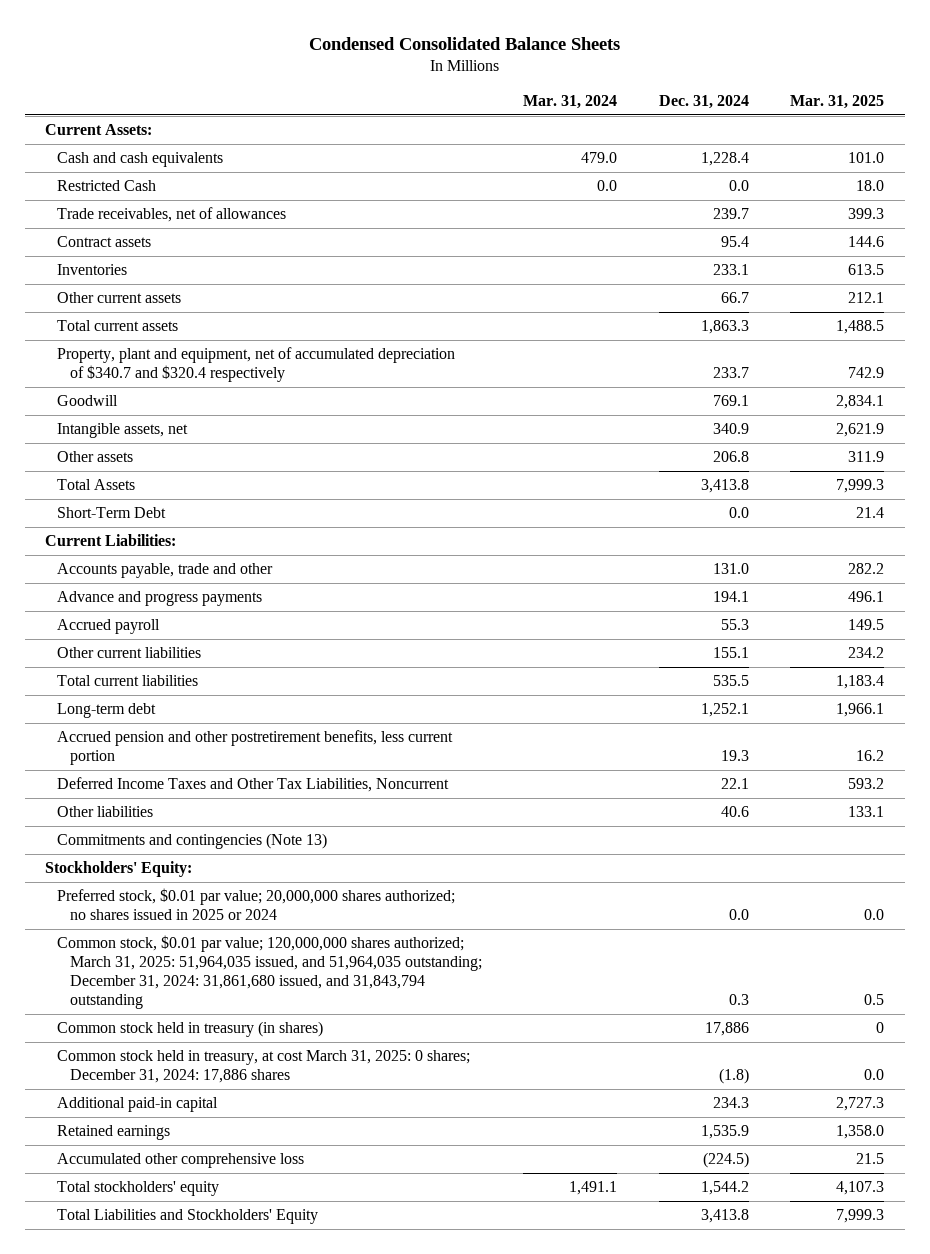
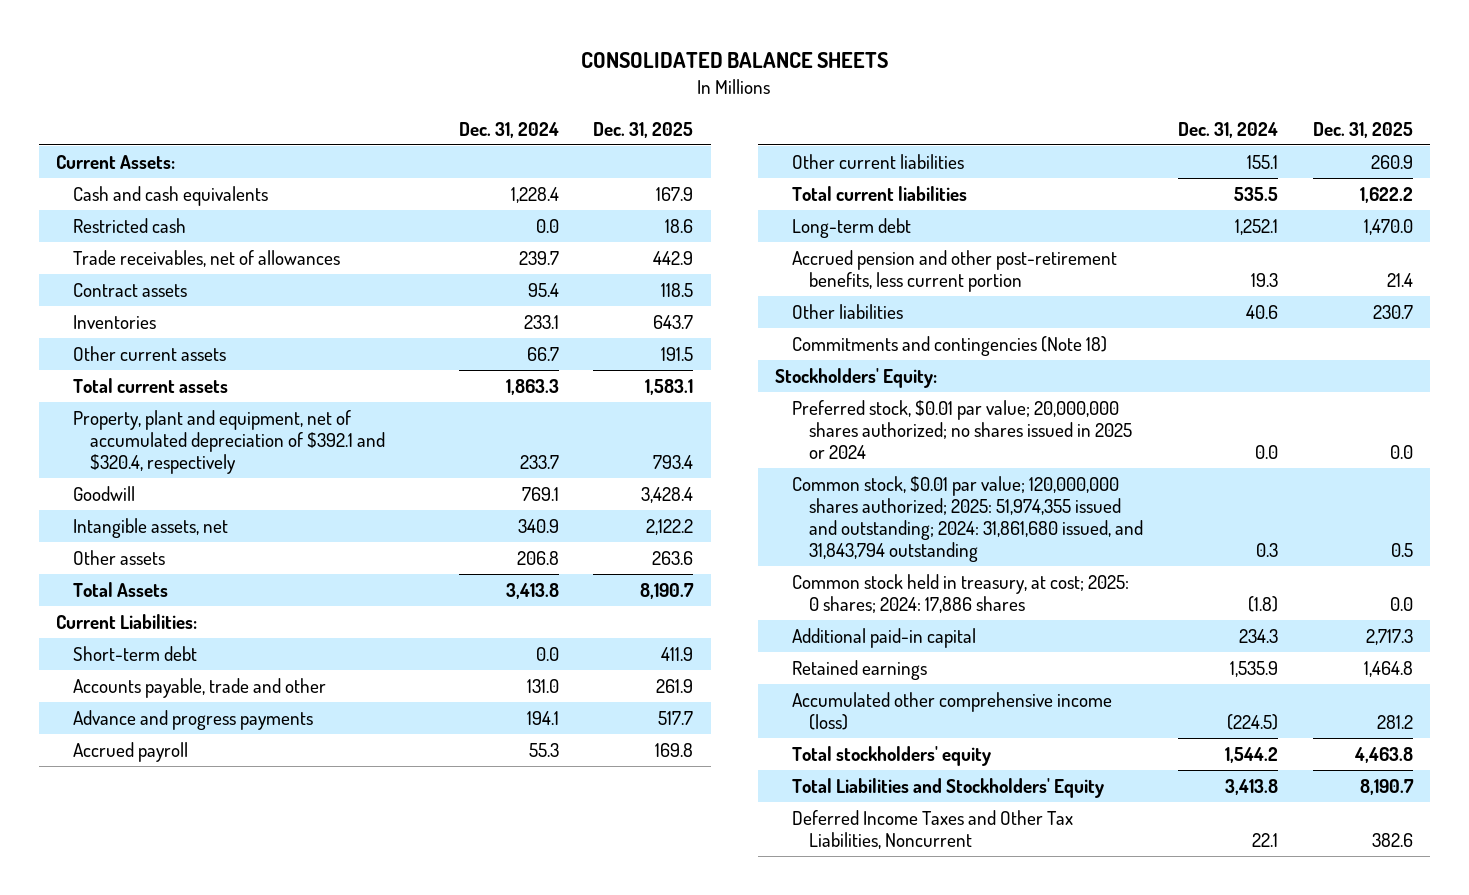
- Condensed Consolidated Balance Sheets
+ CONSOLIDATED BALANCE SHEETS
- | Mar. 31, 2024 | Dec. 31, 2024 | Mar. 31, 2025
+ | Dec. 31, 2024 | Dec. 31, 2025
- Restricted Cash | 0.0 | 0.0 | 18.0
+ Restricted cash | 0.0 | 18.6
- Property, plant and equipment, net of accumulated depreciation of $340.7 and $320.4 respectively | | 233.7 | 742.9
+ Property, plant and equipment, net of accumulated depreciation of $392.1 and $320.4, respectively | 233.7 | 793.4
- Short-Term Debt | | 0.0 | 21.4
+ Short-term debt | 0.0 | 411.9
- Accrued pension and other postretirement benefits, less current portion | | 19.3 | 16.2
+ Accrued pension and other post-retirement benefits, less current portion | 19.3 | 21.4
- Commitments and contingencies (Note 13)
+ Commitments and contingencies (Note 18)
- Common stock, $0.01 par value; 120,000,000 shares authorized; March 31, 2025: 51,964,035 issued, and 51,964,035 outstanding; December 31, 2024: 31,861,680 issued, and 31,843,794 outstanding | | 0.3 | 0.5
- Common stock held in treasury (in shares) | | 17,886 | 0
- Common stock held in treasury, at cost March 31, 2025: 0 shares; December 31, 2024: 17,886 shares | | (1.8) | 0.0
+ Common stock, $0.01 par value; 120,000,000 shares authorized; 2025: 51,974,355 issued and outstanding; 2024: 31,861,680 issued, and 31,843,794 outstanding | 0.3 | 0.5
+ Common stock held in treasury, at cost; 2025: 0 shares; 2024: 17,886 shares | (1.8) | 0.0
- Accumulated other comprehensive loss | | (224.5) | 21.5
+ Accumulated other comprehensive income (loss) | (224.5) | 281.2
moved down: Deferred Income Taxes and Other Tax Liabilities, Noncurrent | 22.1 | 382.6

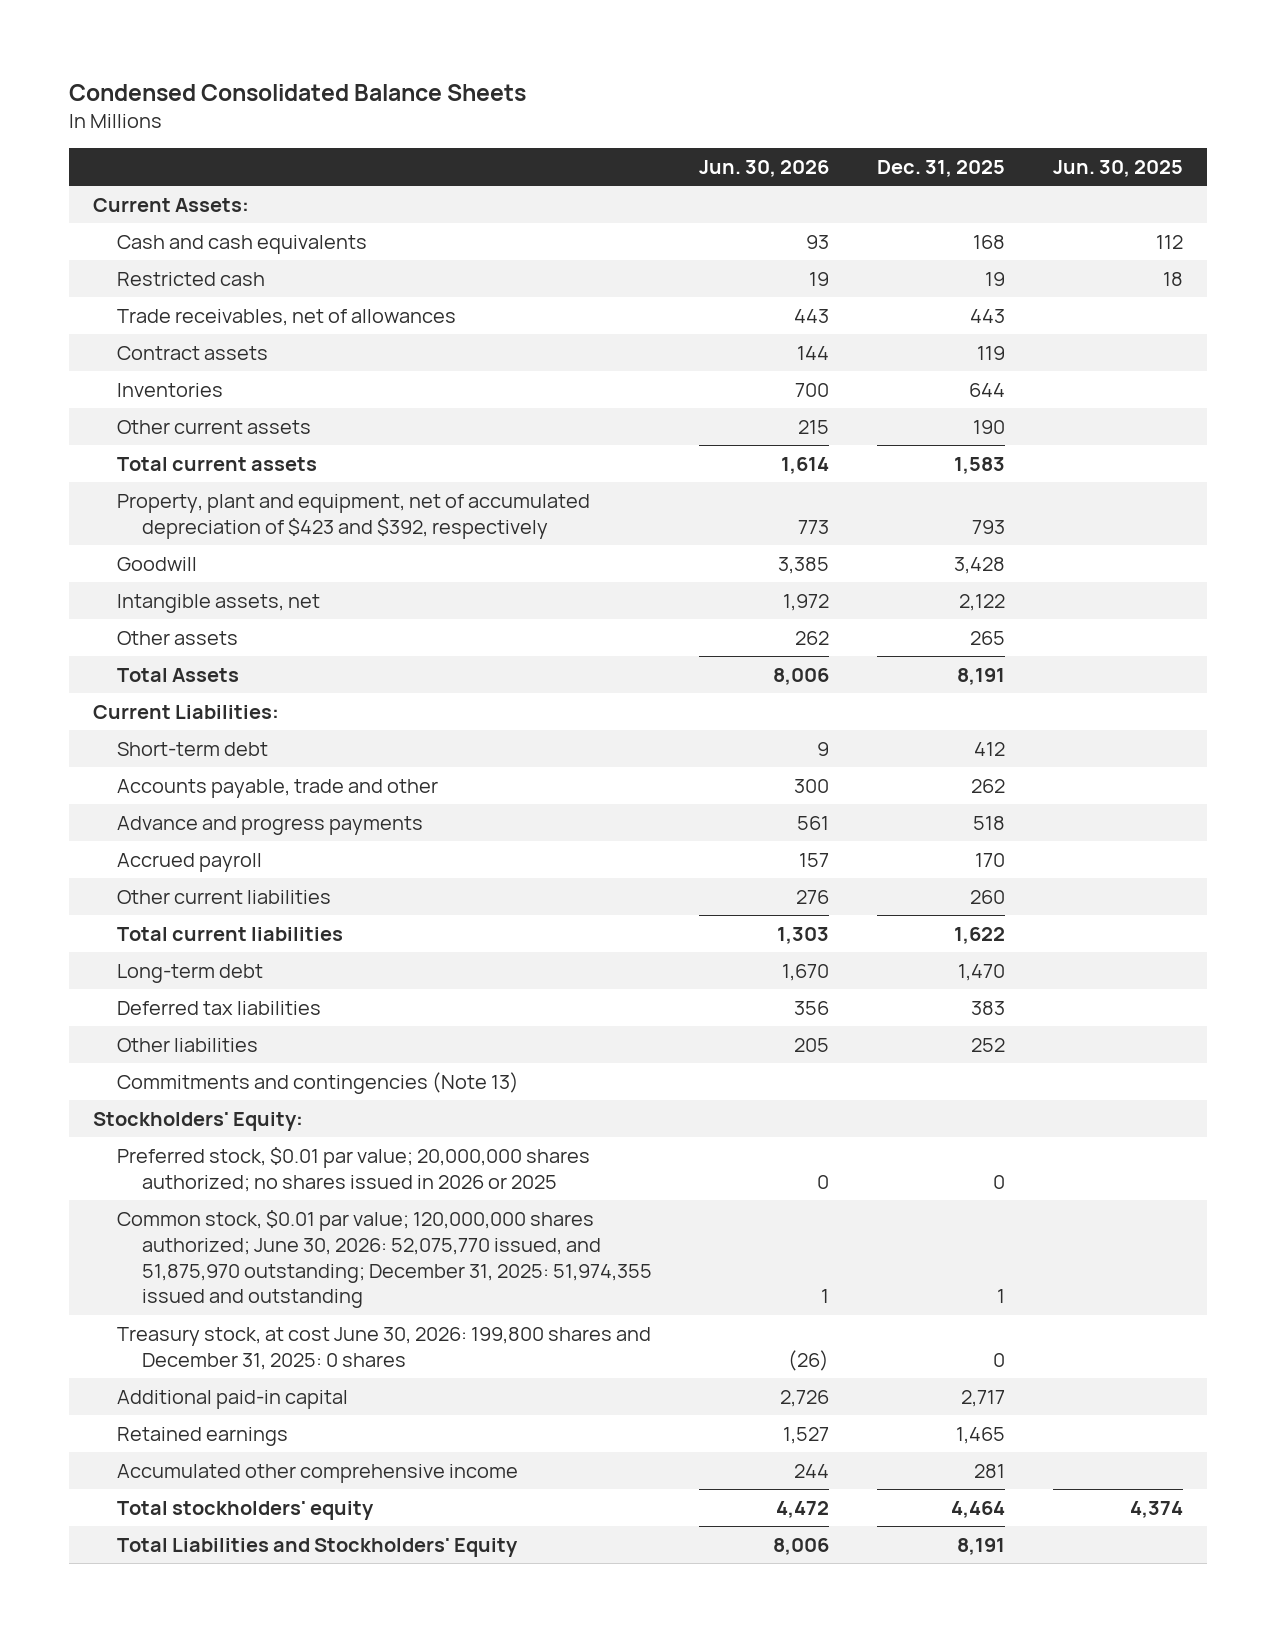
- CONSOLIDATED BALANCE SHEETS
+ Condensed Consolidated Balance Sheets
- | Dec. 31, 2024 | Dec. 31, 2025
+ | Jun. 30, 2026 | Dec. 31, 2025 | Jun. 30, 2025
- Cash and cash equivalents | 1,228.4 | 167.9
- Restricted cash | 0.0 | 18.6
- Trade receivables, net of allowances | 239.7 | 442.9
- Contract assets | 95.4 | 118.5
- Inventories | 233.1 | 643.7
- Other current assets | 66.7 | 191.5
- Total current assets | 1,863.3 | 1,583.1
- Property, plant and equipment, net of accumulated depreciation of $392.1 and $320.4, respectively | 233.7 | 793.4
- Goodwill | 769.1 | 3,428.4
- Intangible assets, net | 340.9 | 2,122.2
- Other assets | 206.8 | 263.6
- Total Assets | 3,413.8 | 8,190.7
+ Cash and cash equivalents | 93 | 168 | 112
+ Restricted cash | 19 | 19 | 18
+ Trade receivables, net of allowances | 443 | 443 |
+ Contract assets | 144 | 119 |
+ Inventories | 700 | 644 |
+ Other current assets | 215 | 190 |
+ Total current assets | 1,614 | 1,583 |
+ Property, plant and equipment, net of accumulated depreciation of $423 and $392, respectively | 773 | 793 |
+ Goodwill | 3,385 | 3,428 |
+ Intangible assets, net | 1,972 | 2,122 |
+ Other assets | 262 | 265 |
+ Total Assets | 8,006 | 8,191 |
- Short-term debt | 0.0 | 411.9
- Accounts payable, trade and other | 131.0 | 261.9
- Advance and progress payments | 194.1 | 517.7
- Accrued payroll | 55.3 | 169.8
- Other current liabilities | 155.1 | 260.9
- Total current liabilities | 535.5 | 1,622.2
- Long-term debt | 1,252.1 | 1,470.0
- Accrued pension and other post-retirement benefits, less current portion | 19.3 | 21.4
- Other liabilities | 40.6 | 230.7
- Commitments and contingencies (Note 18)
+ Short-term debt | 9 | 412 |
+ Accounts payable, trade and other | 300 | 262 |
+ Advance and progress payments | 561 | 518 |
+ Accrued payroll | 157 | 170 |
+ Other current liabilities | 276 | 260 |
+ Total current liabilities | 1,303 | 1,622 |
+ Long-term debt | 1,670 | 1,470 |
+ Deferred tax liabilities | 356 | 383 |
+ Other liabilities | 205 | 252 |
+ Commitments and contingencies (Note 13)
- Preferred stock, $0.01 par value; 20,000,000 shares authorized; no shares issued in 2025 or 2024 | 0.0 | 0.0
- Common stock, $0.01 par value; 120,000,000 shares authorized; 2025: 51,974,355 issued and outstanding; 2024: 31,861,680 issued, and 31,843,794 outstanding | 0.3 | 0.5
- Common stock held in treasury, at cost; 2025: 0 shares; 2024: 17,886 shares | (1.8) | 0.0
- Additional paid-in capital | 234.3 | 2,717.3
- Retained earnings | 1,535.9 | 1,464.8
- Accumulated other comprehensive income (loss) | (224.5) | 281.2
- Total stockholders' equity | 1,544.2 | 4,463.8
- Total Liabilities and Stockholders' Equity | 3,413.8 | 8,190.7
- Deferred Income Taxes and Other Tax Liabilities, Noncurrent | 22.1 | 382.6
+ Preferred stock, $0.01 par value; 20,000,000 shares authorized; no shares issued in 2026 or 2025 | 0 | 0 |
+ Common stock, $0.01 par value; 120,000,000 shares authorized; June 30, 2026: 52,075,770 issued, and 51,875,970 outstanding; December 31, 2025: 51,974,355 issued and outstanding | 1 | 1 |
+ Treasury stock, at cost June 30, 2026: 199,800 shares and December 31, 2025: 0 shares | (26) | 0 |
+ Additional paid-in capital | 2,726 | 2,717 |
+ Retained earnings | 1,527 | 1,465 |
+ Accumulated other comprehensive income | 244 | 281 |
+ Total stockholders' equity | 4,472 | 4,464 | 4,374
+ Total Liabilities and Stockholders' Equity | 8,006 | 8,191 |

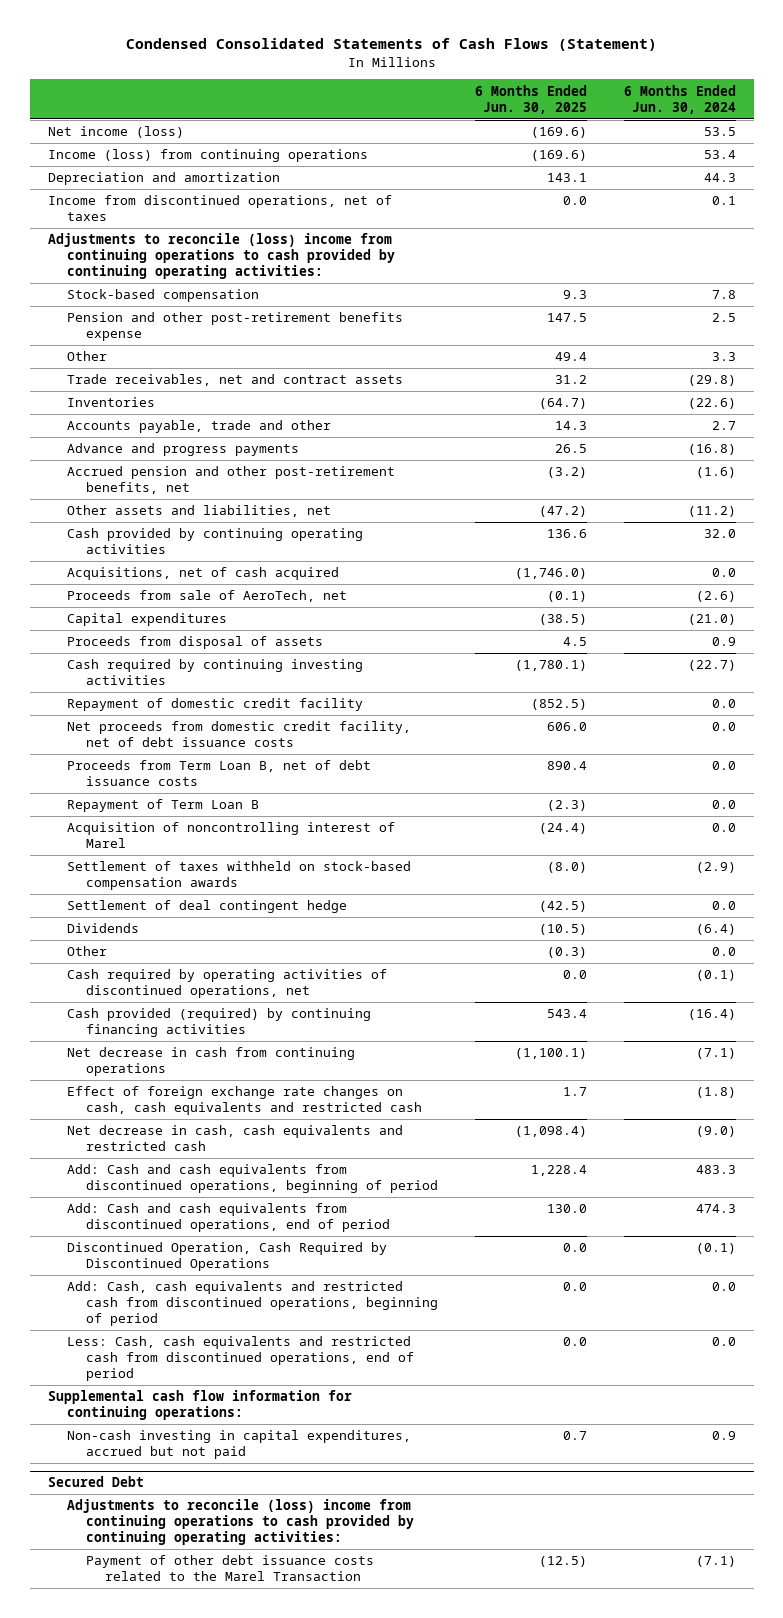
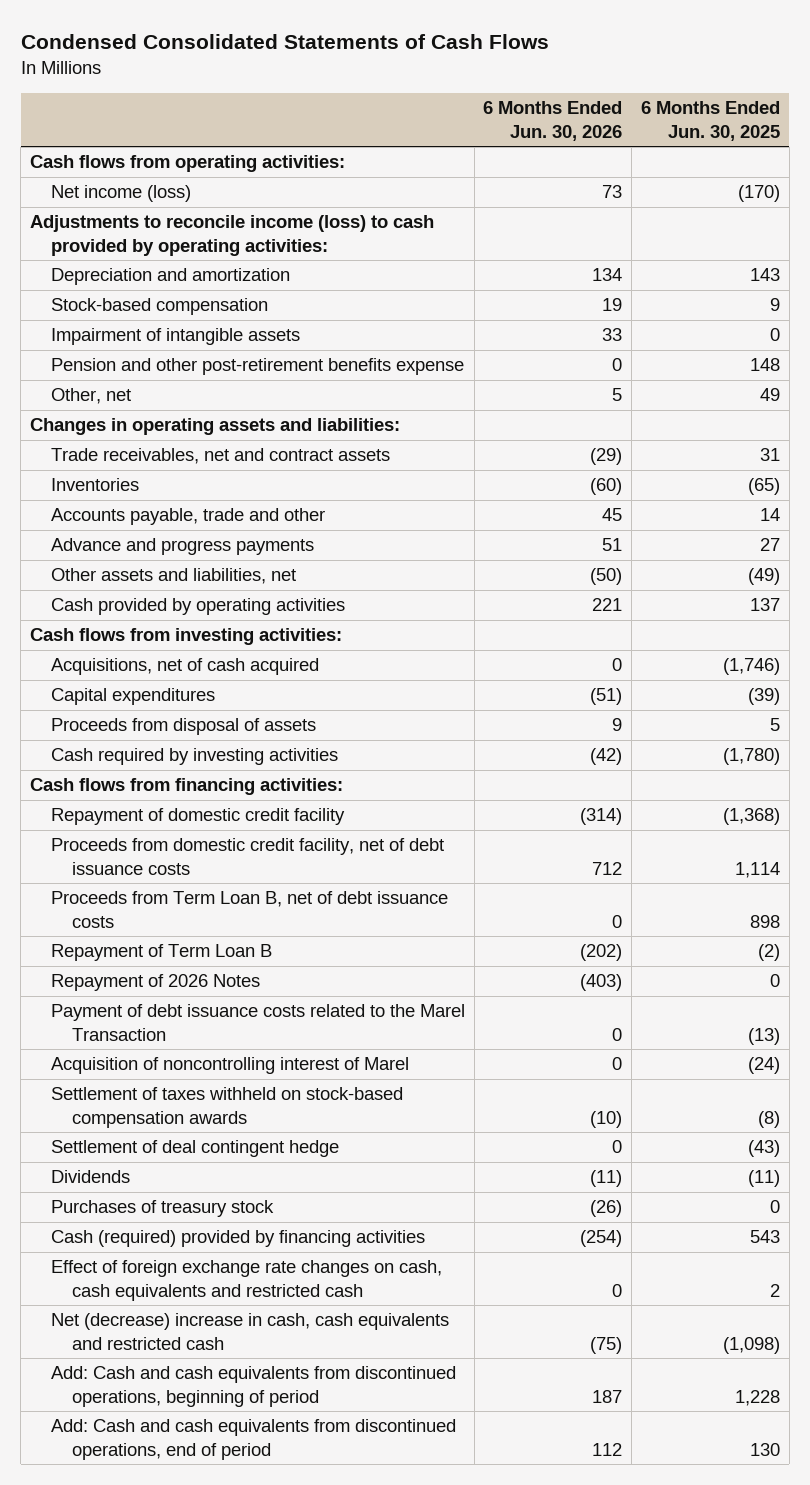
- Condensed Consolidated Statements of Cash Flows (Statement)
+ Condensed Consolidated Statements of Cash Flows
- | 6 Months Ended Jun. 30, 2025 | 6 Months Ended Jun. 30, 2024
+ | 6 Months Ended Jun. 30, 2026 | 6 Months Ended Jun. 30, 2025
- Net income (loss) | (169.6) | 53.5
- Income (loss) from continuing operations | (169.6) | 53.4
- Depreciation and amortization | 143.1 | 44.3
- Income from discontinued operations, net of taxes | 0.0 | 0.1
- Adjustments to reconcile (loss) income from continuing operations to cash provided by continuing operating activities:
- Stock-based compensation | 9.3 | 7.8
- Pension and other post-retirement benefits expense | 147.5 | 2.5
- Other | 49.4 | 3.3
- Trade receivables, net and contract assets | 31.2 | (29.8)
- Inventories | (64.7) | (22.6)
- Accounts payable, trade and other | 14.3 | 2.7
- Advance and progress payments | 26.5 | (16.8)
- Accrued pension and other post-retirement benefits, net | (3.2) | (1.6)
- Other assets and liabilities, net | (47.2) | (11.2)
- Cash provided by continuing operating activities | 136.6 | 32.0
- Acquisitions, net of cash acquired | (1,746.0) | 0.0
- Proceeds from sale of AeroTech, net | (0.1) | (2.6)
- Capital expenditures | (38.5) | (21.0)
- Proceeds from disposal of assets | 4.5 | 0.9
- Cash required by continuing investing activities | (1,780.1) | (22.7)
- Repayment of domestic credit facility | (852.5) | 0.0
- Net proceeds from domestic credit facility, net of debt issuance costs | 606.0 | 0.0
- Proceeds from Term Loan B, net of debt issuance costs | 890.4 | 0.0
- Repayment of Term Loan B | (2.3) | 0.0
- Acquisition of noncontrolling interest of Marel | (24.4) | 0.0
- Settlement of taxes withheld on stock-based compensation awards | (8.0) | (2.9)
- Settlement of deal contingent hedge | (42.5) | 0.0
- Dividends | (10.5) | (6.4)
- Other | (0.3) | 0.0
- Cash required by operating activities of discontinued operations, net | 0.0 | (0.1)
- Cash provided (required) by continuing financing activities | 543.4 | (16.4)
- Net decrease in cash from continuing operations | (1,100.1) | (7.1)
- Effect of foreign exchange rate changes on cash, cash equivalents and restricted cash | 1.7 | (1.8)
- Net decrease in cash, cash equivalents and restricted cash | (1,098.4) | (9.0)
- Add: Cash and cash equivalents from discontinued operations, beginning of period | 1,228.4 | 483.3
- Add: Cash and cash equivalents from discontinued operations, end of period | 130.0 | 474.3
- Discontinued Operation, Cash Required by Discontinued Operations | 0.0 | (0.1)
- Add: Cash, cash equivalents and restricted cash from discontinued operations, beginning of period | 0.0 | 0.0
- Less: Cash, cash equivalents and restricted cash from discontinued operations, end of period | 0.0 | 0.0
- Supplemental cash flow information for continuing operations:
- Non-cash investing in capital expenditures, accrued but not paid | 0.7 | 0.9
- Secured Debt
- Adjustments to reconcile (loss) income from continuing operations to cash provided by continuing operating activities:
- Payment of other debt issuance costs related to the Marel Transaction | (12.5) | (7.1)
+ Cash flows from operating activities:
+ Net income (loss) | 73 | (170)
+ Adjustments to reconcile income (loss) to cash provided by operating activities:
+ Depreciation and amortization | 134 | 143
+ Stock-based compensation | 19 | 9
+ Impairment of intangible assets | 33 | 0
+ Pension and other post-retirement benefits expense | 0 | 148
+ Other, net | 5 | 49
+ Changes in operating assets and liabilities:
+ Trade receivables, net and contract assets | (29) | 31
+ Inventories | (60) | (65)
+ Accounts payable, trade and other | 45 | 14
+ Advance and progress payments | 51 | 27
+ Other assets and liabilities, net | (50) | (49)
+ Cash provided by operating activities | 221 | 137
+ Cash flows from investing activities:
+ Acquisitions, net of cash acquired | 0 | (1,746)
+ Capital expenditures | (51) | (39)
+ Proceeds from disposal of assets | 9 | 5
+ Cash required by investing activities | (42) | (1,780)
+ Cash flows from financing activities:
+ Repayment of domestic credit facility | (314) | (1,368)
+ Proceeds from domestic credit facility, net of debt issuance costs | 712 | 1,114
+ Proceeds from Term Loan B, net of debt issuance costs | 0 | 898
+ Repayment of Term Loan B | (202) | (2)
+ Repayment of 2026 Notes | (403) | 0
+ Payment of debt issuance costs related to the Marel Transaction | 0 | (13)
+ Acquisition of noncontrolling interest of Marel | 0 | (24)
+ Settlement of taxes withheld on stock-based compensation awards | (10) | (8)
+ Settlement of deal contingent hedge | 0 | (43)
+ Dividends | (11) | (11)
+ Purchases of treasury stock | (26) | 0
+ Cash (required) provided by financing activities | (254) | 543
+ Effect of foreign exchange rate changes on cash, cash equivalents and restricted cash | 0 | 2
+ Net (decrease) increase in cash, cash equivalents and restricted cash | (75) | (1,098)
+ Add: Cash and cash equivalents from discontinued operations, beginning of period | 187 | 1,228
+ Add: Cash and cash equivalents from discontinued operations, end of period | 112 | 130

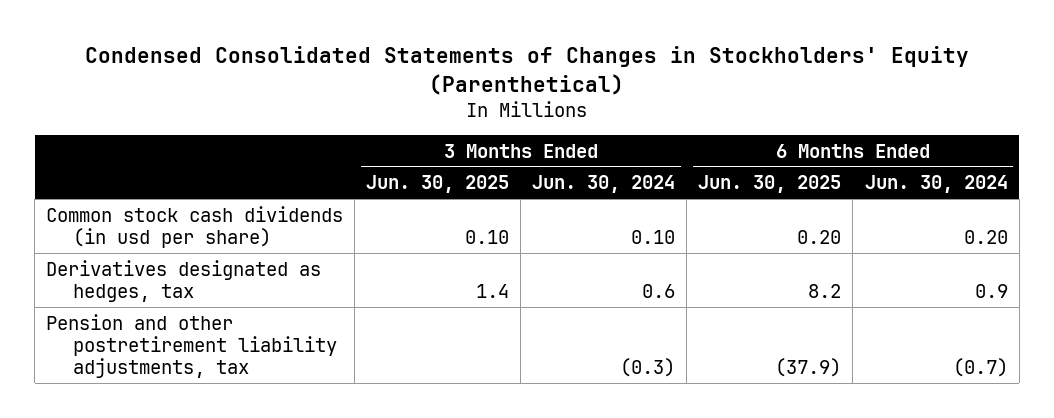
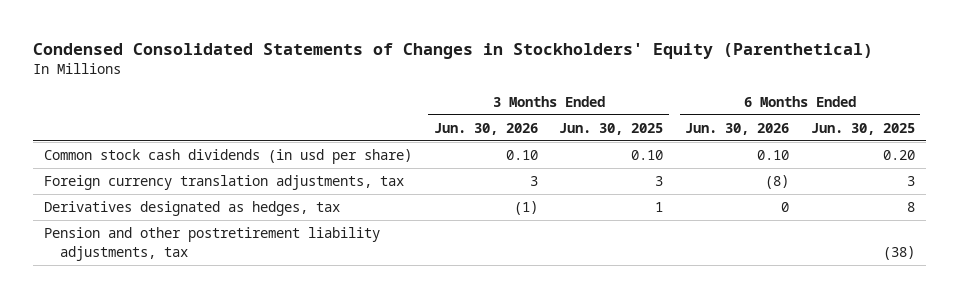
- | 3 Months Ended Jun. 30, 2025 | 3 Months Ended Jun. 30, 2024 | 6 Months Ended Jun. 30, 2025 | 6 Months Ended Jun. 30, 2024
+ | 3 Months Ended Jun. 30, 2026 | 3 Months Ended Jun. 30, 2025 | 6 Months Ended Jun. 30, 2026 | 6 Months Ended Jun. 30, 2025
- Derivatives designated as hedges, tax | 1.4 | 0.6 | 8.2 | 0.9
- Pension and other postretirement liability adjustments, tax | | (0.3) | (37.9) | (0.7)
+ Foreign currency translation adjustments, tax | 3 | 3 | (8) | 3
+ Derivatives designated as hedges, tax | (1) | 1 | 0 | 8
+ Pension and other postretirement liability adjustments, tax | | | | (38)

